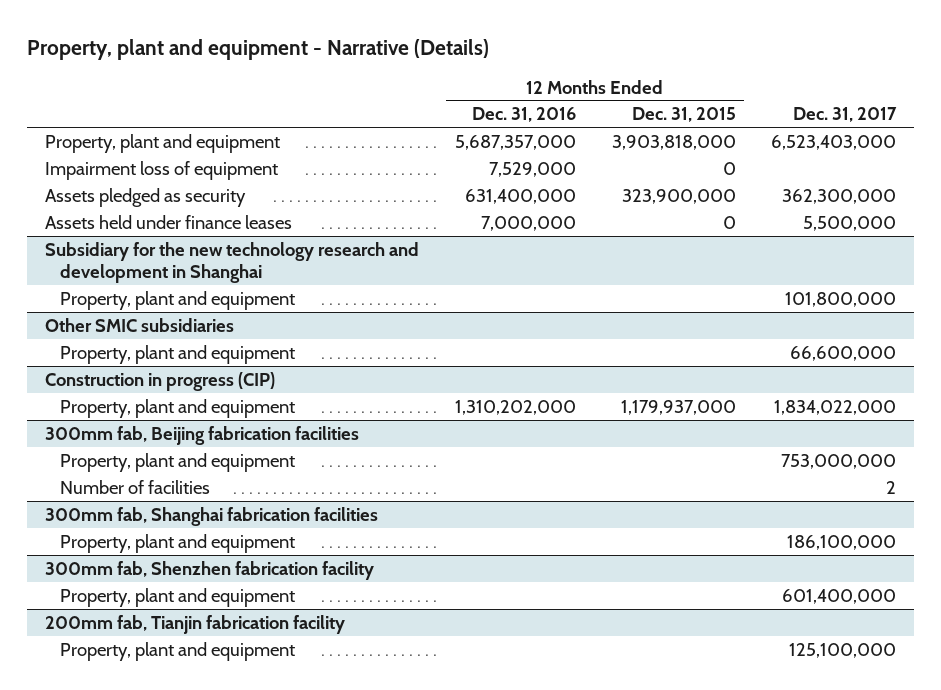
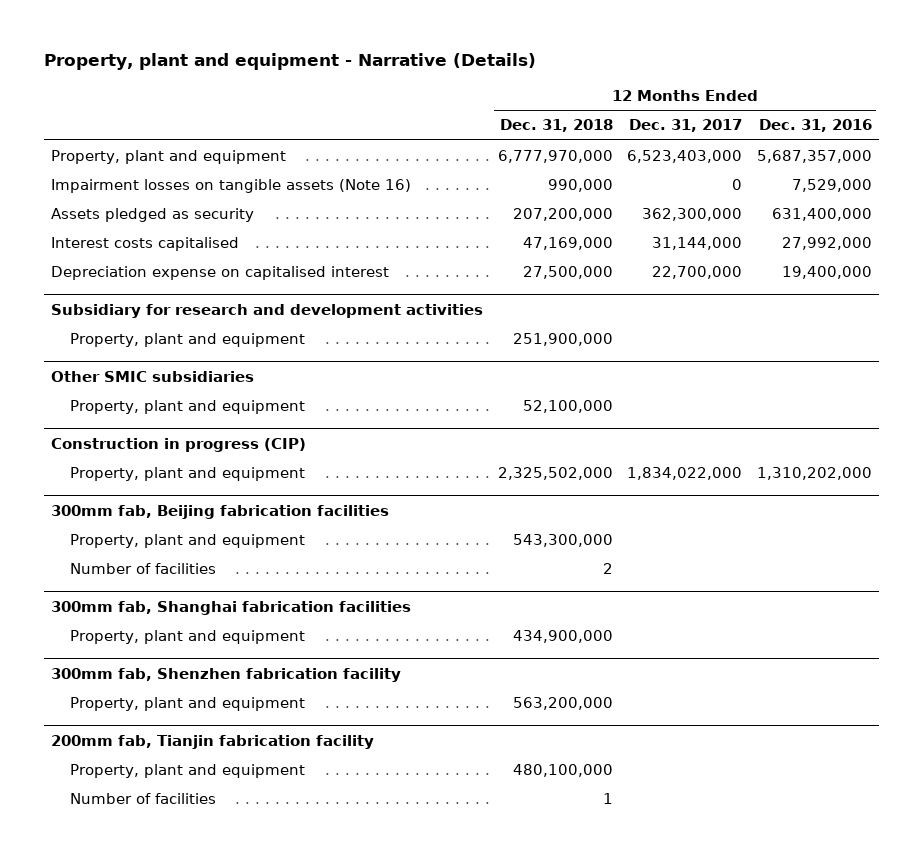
- | 12 Months Ended Dec. 31, 2016 | 12 Months Ended Dec. 31, 2015 | Dec. 31, 2017
+ | 12 Months Ended Dec. 31, 2018 | 12 Months Ended Dec. 31, 2017 | 12 Months Ended Dec. 31, 2016
- Impairment loss of equipment | 7,529,000 | 0 |
+ Impairment losses on tangible assets (Note 16) | 990,000 | 0 | 7,529,000
- Assets held under finance leases | 7,000,000 | 0 | 5,500,000
- Subsidiary for the new technology research and development in Shanghai
- Property, plant and equipment | | | 101,800,000
+ Interest costs capitalised | 47,169,000 | 31,144,000 | 27,992,000
+ Depreciation expense on capitalised interest | 27,500,000 | 22,700,000 | 19,400,000
+ Subsidiary for research and development activities
+ Property, plant and equipment | 251,900,000 | |
@ 200mm fab, Tianjin fabrication facility
+ Number of facilities | 1 | |

